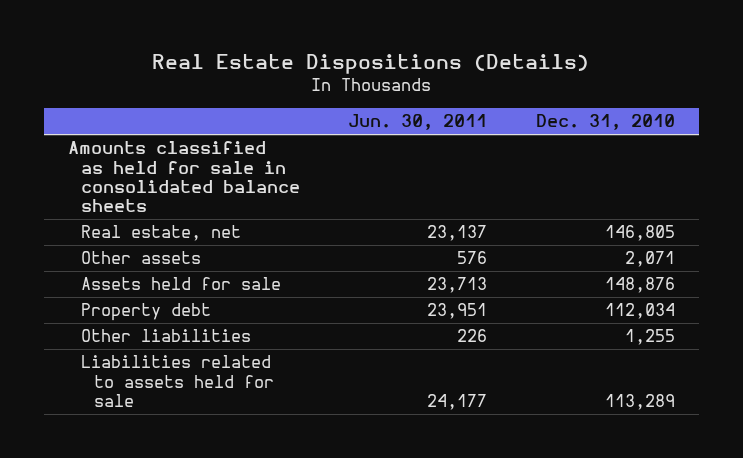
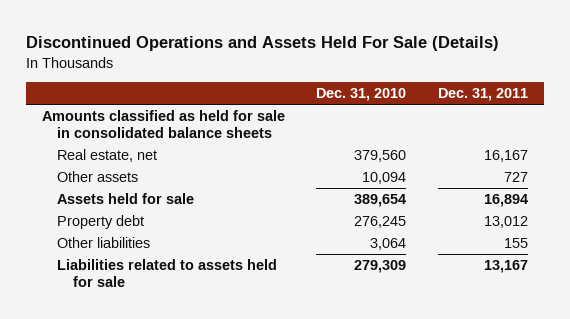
- Real Estate Dispositions (Details)
+ Discontinued Operations and Assets Held For Sale (Details)
- | Jun. 30, 2011 | Dec. 31, 2010
+ | Dec. 31, 2010 | Dec. 31, 2011
- Real estate, net | 23,137 | 146,805
- Other assets | 576 | 2,071
- Assets held for sale | 23,713 | 148,876
- Property debt | 23,951 | 112,034
- Other liabilities | 226 | 1,255
- Liabilities related to assets held for sale | 24,177 | 113,289
+ Real estate, net | 379,560 | 16,167
+ Other assets | 10,094 | 727
+ Assets held for sale | 389,654 | 16,894
+ Property debt | 276,245 | 13,012
+ Other liabilities | 3,064 | 155
+ Liabilities related to assets held for sale | 279,309 | 13,167

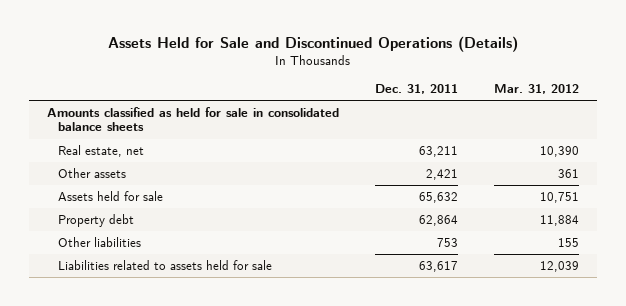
- Discontinued Operations and Assets Held For Sale (Details)
+ Assets Held for Sale and Discontinued Operations (Details)
- | Dec. 31, 2010 | Dec. 31, 2011
+ | Dec. 31, 2011 | Mar. 31, 2012
- Real estate, net | 379,560 | 16,167
- Other assets | 10,094 | 727
- Assets held for sale | 389,654 | 16,894
- Property debt | 276,245 | 13,012
- Other liabilities | 3,064 | 155
- Liabilities related to assets held for sale | 279,309 | 13,167
+ Real estate, net | 63,211 | 10,390
+ Other assets | 2,421 | 361
+ Assets held for sale | 65,632 | 10,751
+ Property debt | 62,864 | 11,884
+ Other liabilities | 753 | 155
+ Liabilities related to assets held for sale | 63,617 | 12,039

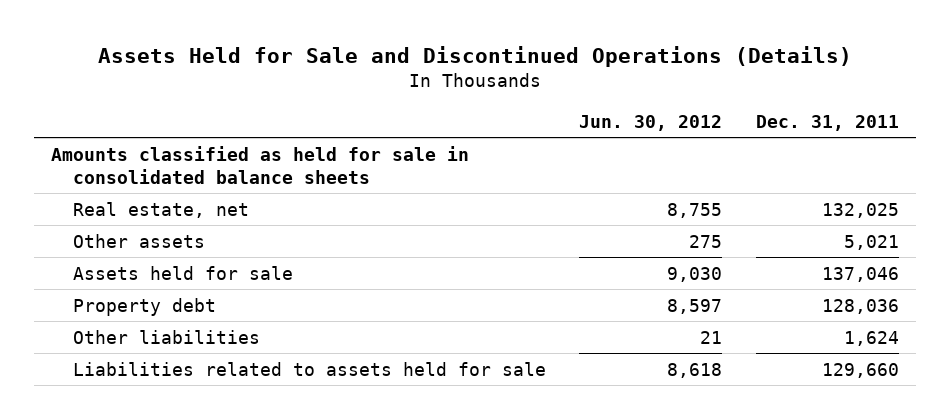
- | Dec. 31, 2011 | Mar. 31, 2012
+ | Jun. 30, 2012 | Dec. 31, 2011
- Real estate, net | 63,211 | 10,390
- Other assets | 2,421 | 361
- Assets held for sale | 65,632 | 10,751
- Property debt | 62,864 | 11,884
- Other liabilities | 753 | 155
- Liabilities related to assets held for sale | 63,617 | 12,039
+ Real estate, net | 8,755 | 132,025
+ Other assets | 275 | 5,021
+ Assets held for sale | 9,030 | 137,046
+ Property debt | 8,597 | 128,036
+ Other liabilities | 21 | 1,624
+ Liabilities related to assets held for sale | 8,618 | 129,660

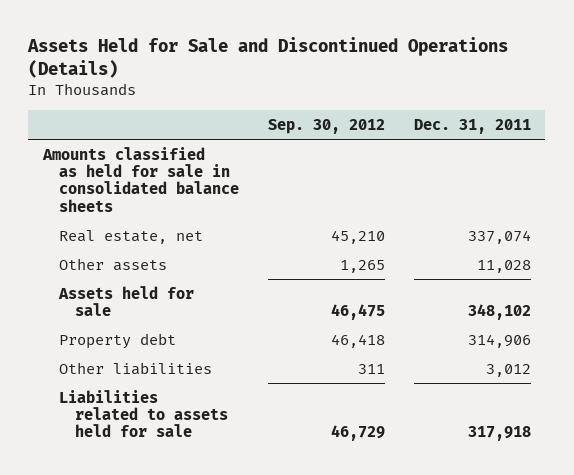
- | Jun. 30, 2012 | Dec. 31, 2011
+ | Sep. 30, 2012 | Dec. 31, 2011
- Real estate, net | 8,755 | 132,025
- Other assets | 275 | 5,021
- Assets held for sale | 9,030 | 137,046
- Property debt | 8,597 | 128,036
- Other liabilities | 21 | 1,624
- Liabilities related to assets held for sale | 8,618 | 129,660
+ Real estate, net | 45,210 | 337,074
+ Other assets | 1,265 | 11,028
+ Assets held for sale | 46,475 | 348,102
+ Property debt | 46,418 | 314,906
+ Other liabilities | 311 | 3,012
+ Liabilities related to assets held for sale | 46,729 | 317,918

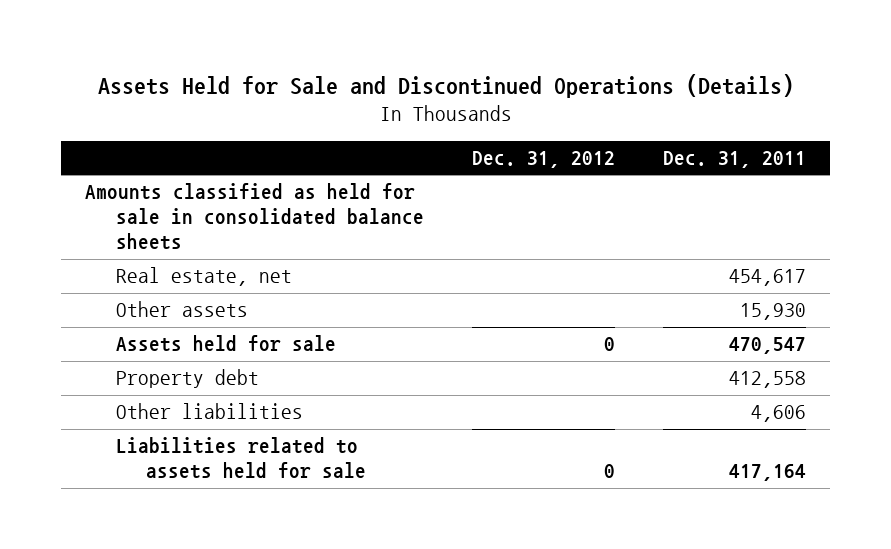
- | Sep. 30, 2012 | Dec. 31, 2011
+ | Dec. 31, 2012 | Dec. 31, 2011
- Real estate, net | 45,210 | 337,074
- Other assets | 1,265 | 11,028
- Assets held for sale | 46,475 | 348,102
- Property debt | 46,418 | 314,906
- Other liabilities | 311 | 3,012
- Liabilities related to assets held for sale | 46,729 | 317,918
+ Real estate, net | | 454,617
+ Other assets | | 15,930
+ Assets held for sale | 0 | 470,547
+ Property debt | | 412,558
+ Other liabilities | | 4,606
+ Liabilities related to assets held for sale | 0 | 417,164

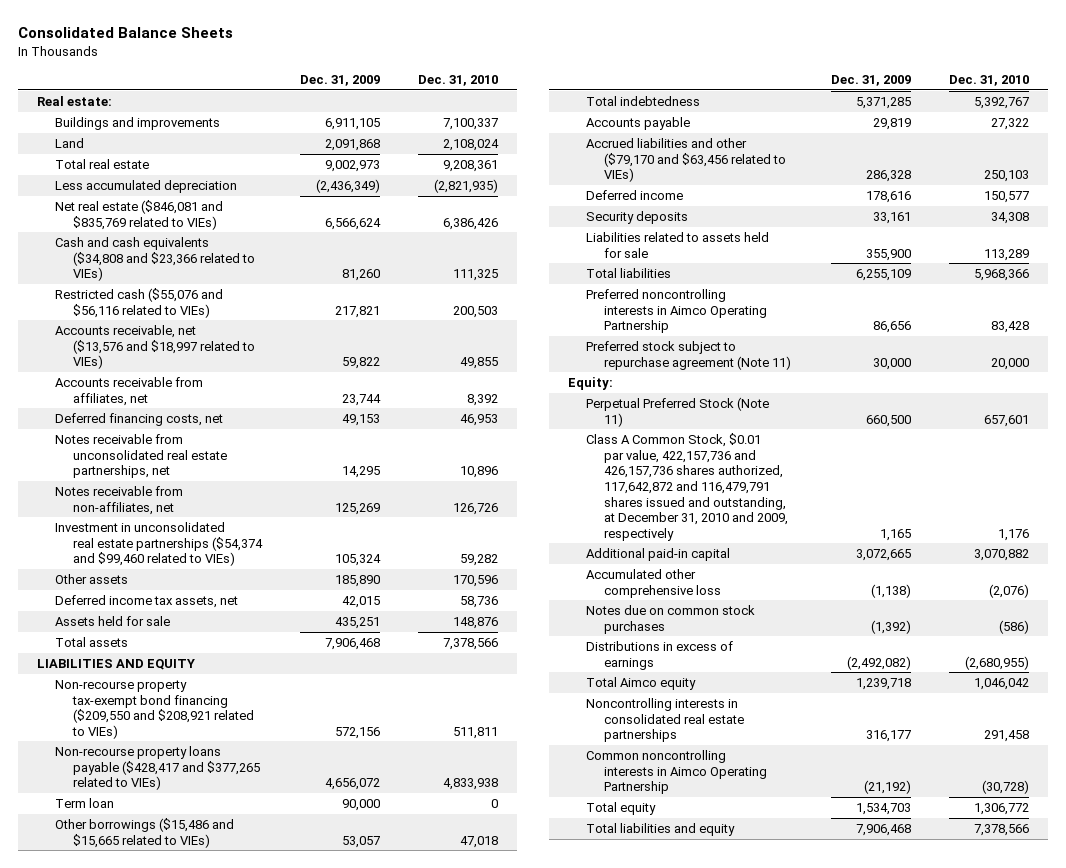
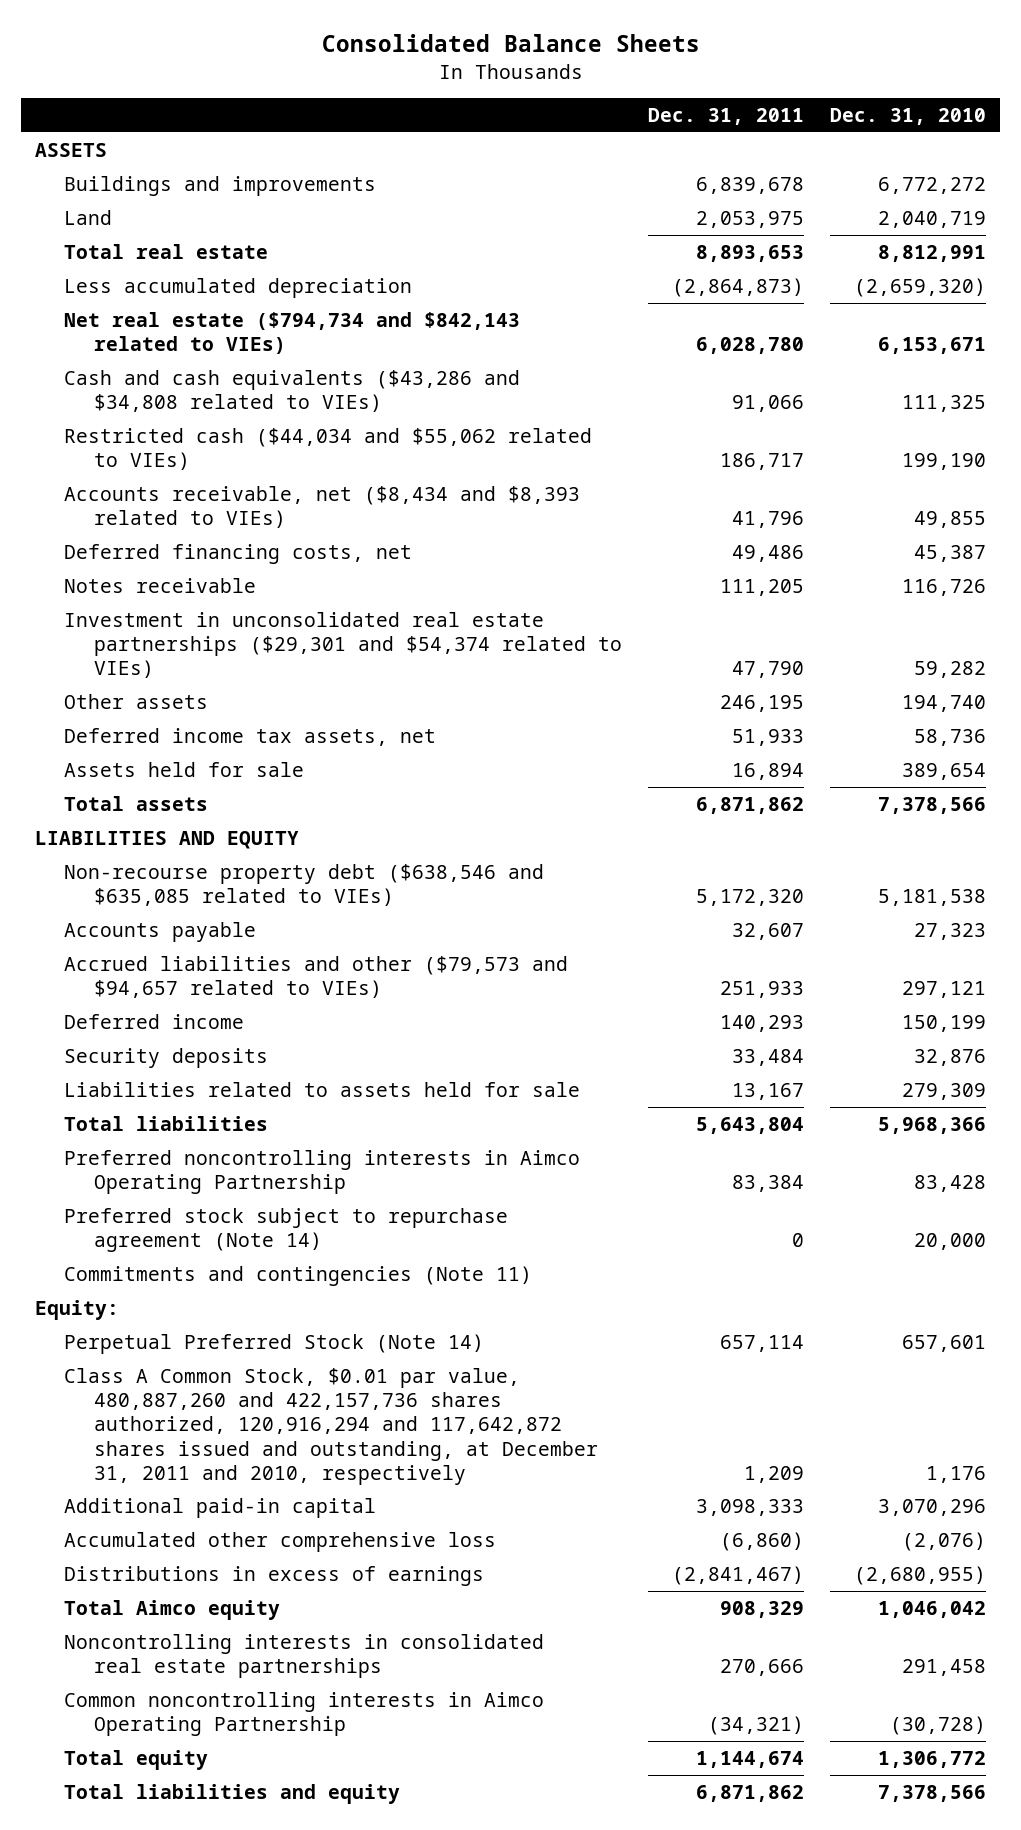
- | Dec. 31, 2009 | Dec. 31, 2010
+ | Dec. 31, 2011 | Dec. 31, 2010
- Real estate:
- Buildings and improvements | 6,911,105 | 7,100,337
- Land | 2,091,868 | 2,108,024
- Total real estate | 9,002,973 | 9,208,361
- Less accumulated depreciation | (2,436,349) | (2,821,935)
- Net real estate ($846,081 and $835,769 related to VIEs) | 6,566,624 | 6,386,426
- Cash and cash equivalents ($34,808 and $23,366 related to VIEs) | 81,260 | 111,325
- Restricted cash ($55,076 and $56,116 related to VIEs) | 217,821 | 200,503
- Accounts receivable, net ($13,576 and $18,997 related to VIEs) | 59,822 | 49,855
- Accounts receivable from affiliates, net | 23,744 | 8,392
- Deferred financing costs, net | 49,153 | 46,953
- Notes receivable from unconsolidated real estate partnerships, net | 14,295 | 10,896
- Notes receivable from non-affiliates, net | 125,269 | 126,726
- Investment in unconsolidated real estate partnerships ($54,374 and $99,460 related to VIEs) | 105,324 | 59,282
- Other assets | 185,890 | 170,596
+ ASSETS
+ Buildings and improvements | 6,839,678 | 6,772,272
+ Land | 2,053,975 | 2,040,719
+ Total real estate | 8,893,653 | 8,812,991
+ Less accumulated depreciation | (2,864,873) | (2,659,320)
+ Net real estate ($794,734 and $842,143 related to VIEs) | 6,028,780 | 6,153,671
+ Cash and cash equivalents ($43,286 and $34,808 related to VIEs) | 91,066 | 111,325
+ Restricted cash ($44,034 and $55,062 related to VIEs) | 186,717 | 199,190
+ Accounts receivable, net ($8,434 and $8,393 related to VIEs) | 41,796 | 49,855
+ Deferred financing costs, net | 49,486 | 45,387
+ Notes receivable | 111,205 | 116,726
+ Investment in unconsolidated real estate partnerships ($29,301 and $54,374 related to VIEs) | 47,790 | 59,282
+ Other assets | 246,195 | 194,740
- Assets held for sale | 435,251 | 148,876
+ Assets held for sale | 16,894 | 389,654
- Non-recourse property tax-exempt bond financing ($209,550 and $208,921 related to VIEs) | 572,156 | 511,811
- Non-recourse property loans payable ($428,417 and $377,265 related to VIEs) | 4,656,072 | 4,833,938
- Term loan | 90,000 | 0
- Other borrowings ($15,486 and $15,665 related to VIEs) | 53,057 | 47,018
- Total indebtedness | 5,371,285 | 5,392,767
- Accounts payable | 29,819 | 27,322
- Accrued liabilities and other ($79,170 and $63,456 related to VIEs) | 286,328 | 250,103
- Deferred income | 178,616 | 150,577
- Security deposits | 33,161 | 34,308
- Liabilities related to assets held for sale | 355,900 | 113,289
+ Non-recourse property debt ($638,546 and $635,085 related to VIEs) | 5,172,320 | 5,181,538
+ Accounts payable | 32,607 | 27,323
+ Accrued liabilities and other ($79,573 and $94,657 related to VIEs) | 251,933 | 297,121
+ Deferred income | 140,293 | 150,199
+ Security deposits | 33,484 | 32,876
+ Liabilities related to assets held for sale | 13,167 | 279,309
- Preferred stock subject to repurchase agreement (Note 11) | 30,000 | 20,000
+ Preferred stock subject to repurchase agreement (Note 14) | 0 | 20,000
+ Commitments and contingencies (Note 11)
- Perpetual Preferred Stock (Note 11) | 660,500 | 657,601
- Class A Common Stock, $0.01 par value, 422,157,736 and 426,157,736 shares authorized, 117,642,872 and 116,479,791 shares issued and outstanding, at December 31, 2010 and 2009, respectively | 1,165 | 1,176
- Additional paid-in capital | 3,072,665 | 3,070,882
+ Perpetual Preferred Stock (Note 14) | 657,114 | 657,601
+ Class A Common Stock, $0.01 par value, 480,887,260 and 422,157,736 shares authorized, 120,916,294 and 117,642,872 shares issued and outstanding, at December 31, 2011 and 2010, respectively | 1,209 | 1,176
+ Additional paid-in capital | 3,098,333 | 3,070,296
- Notes due on common stock purchases | (1,392) | (586)

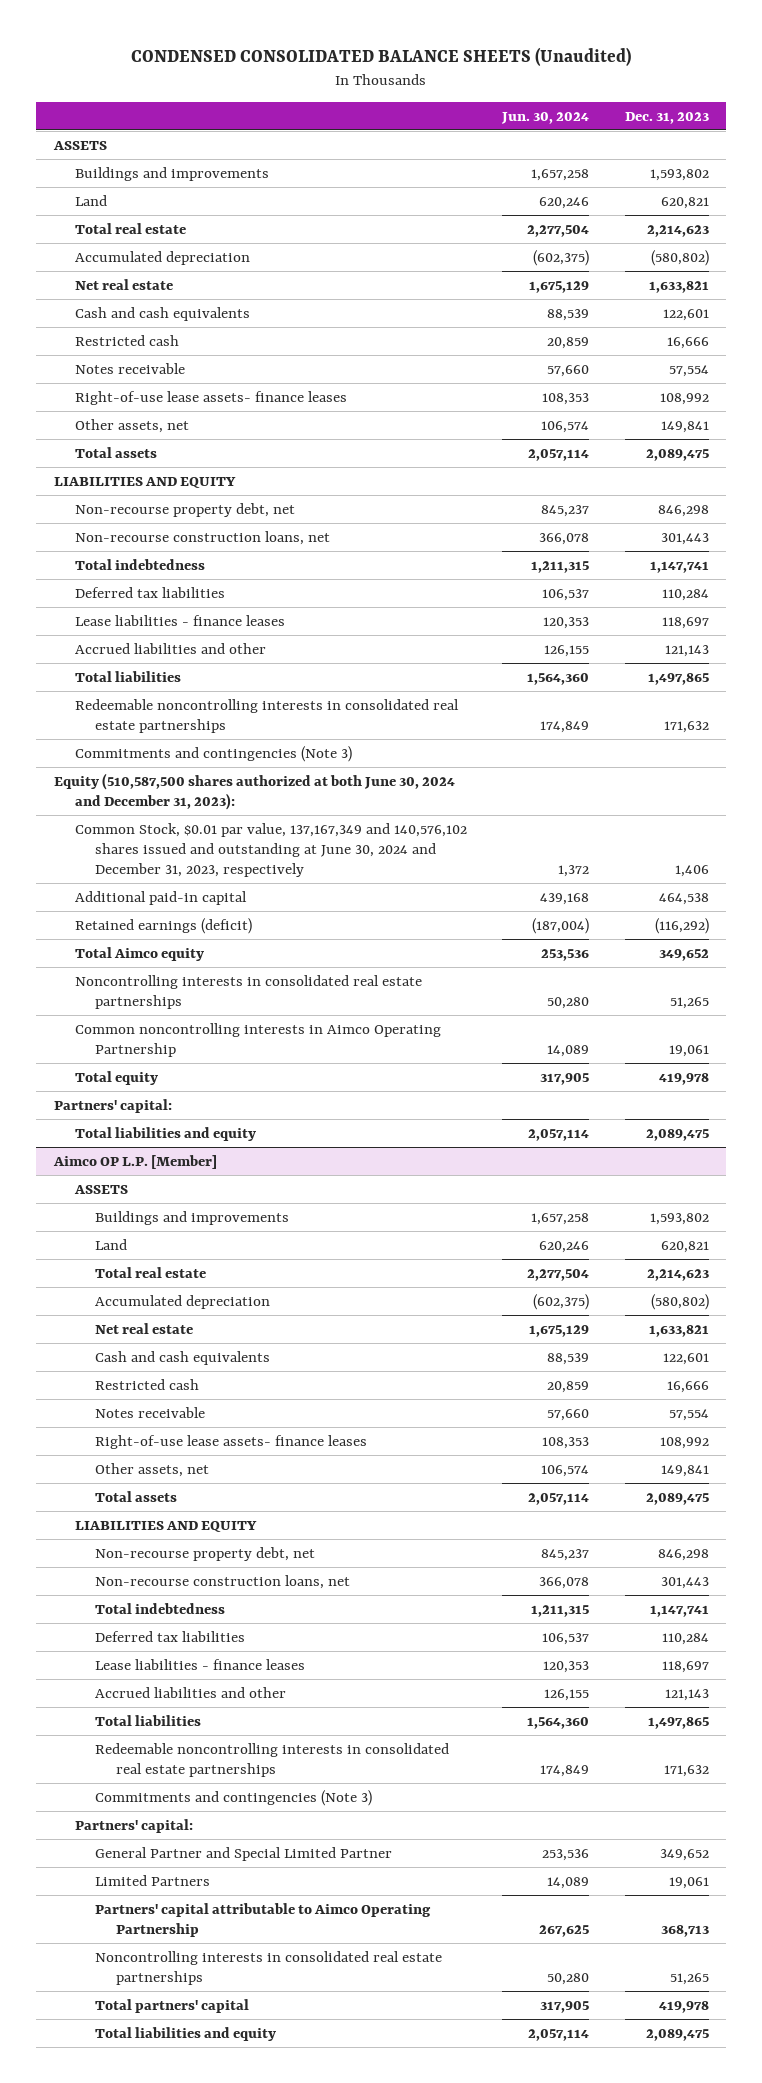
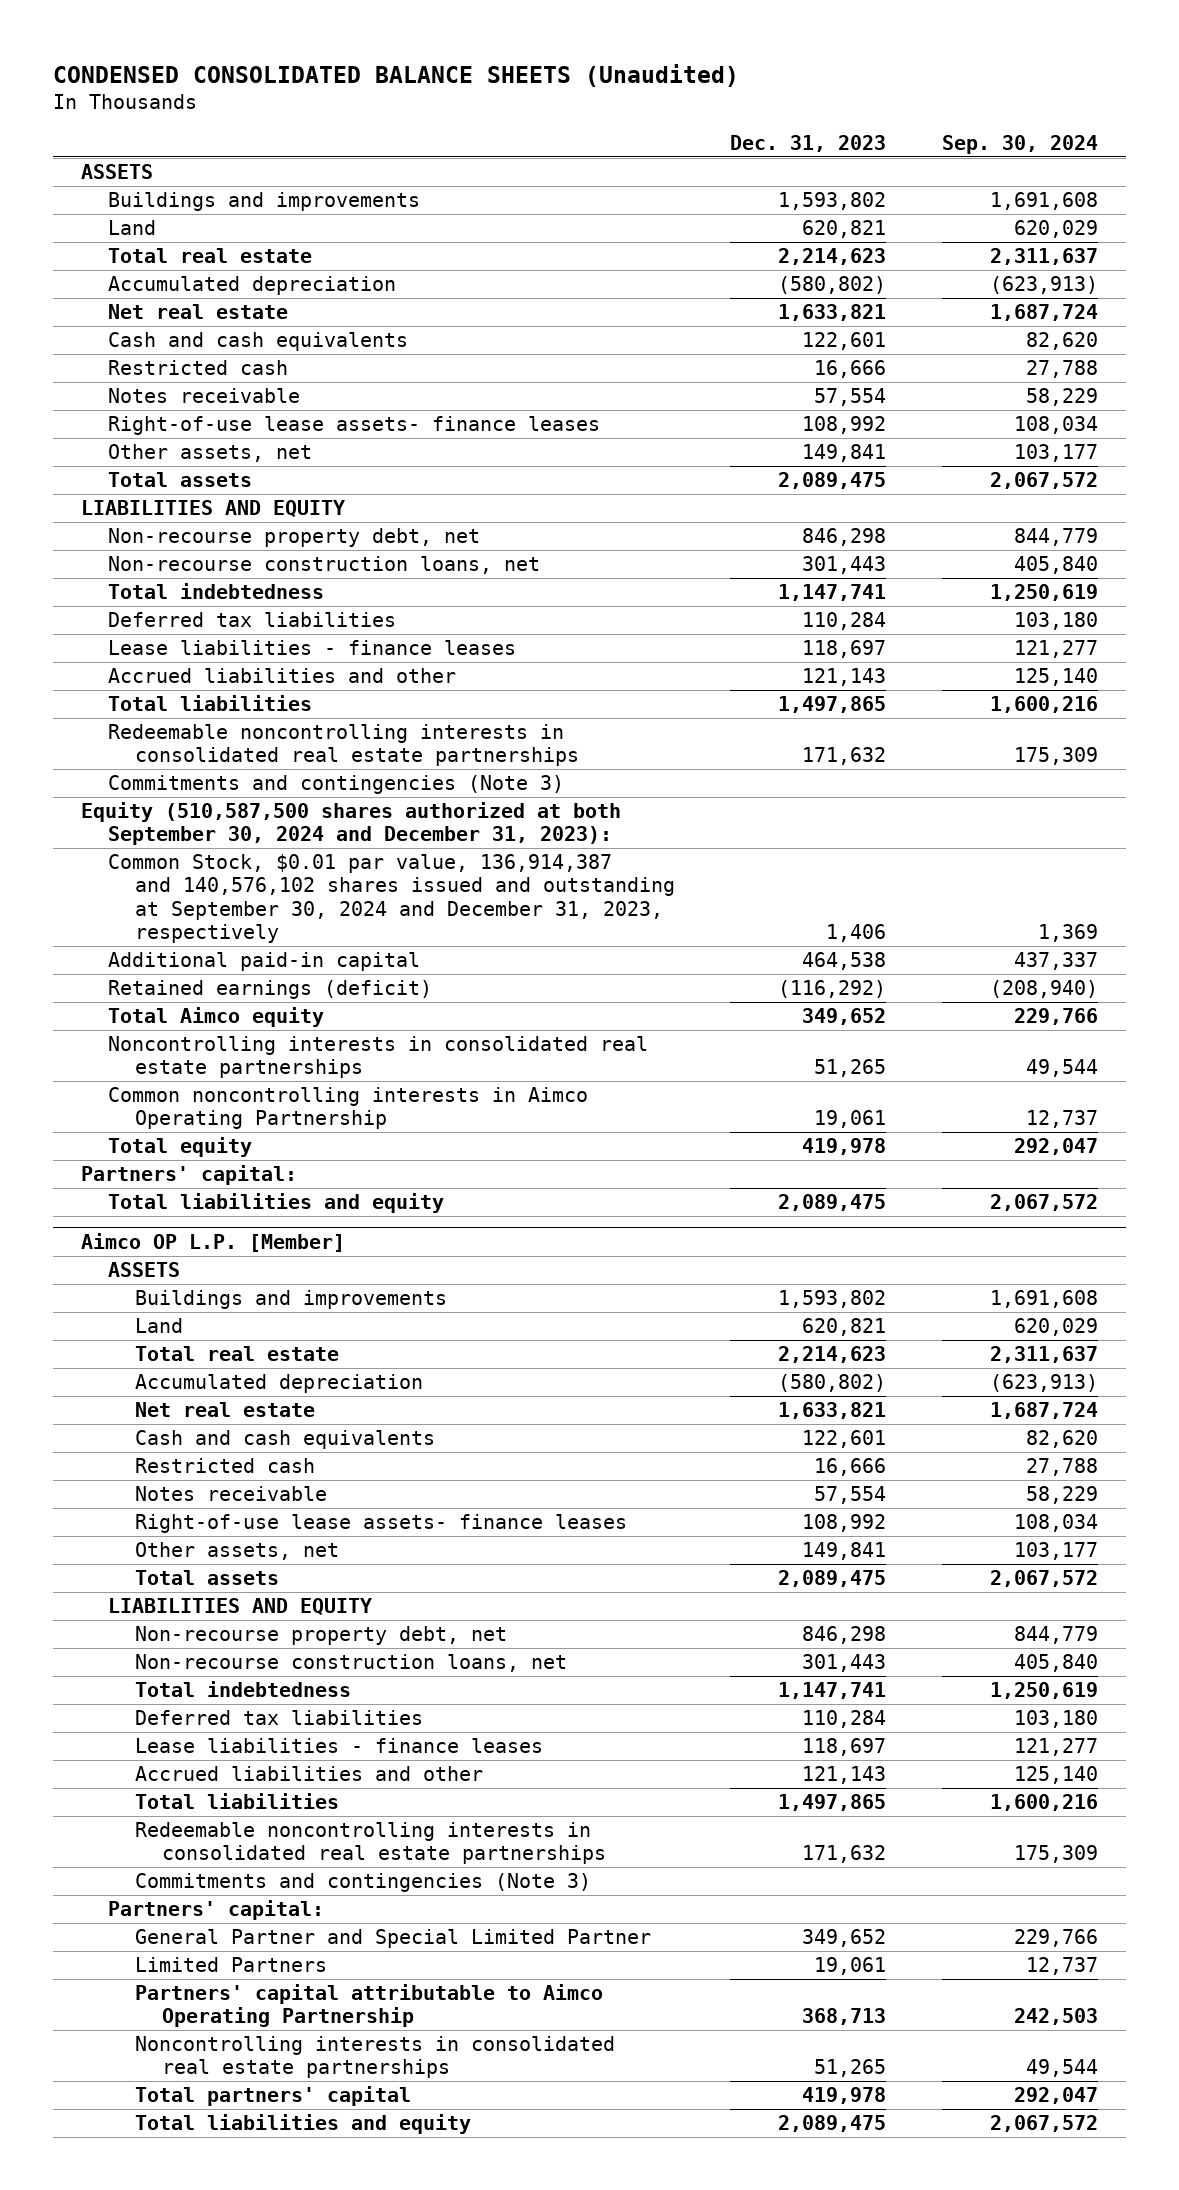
- | Jun. 30, 2024 | Dec. 31, 2023
+ | Dec. 31, 2023 | Sep. 30, 2024
- Equity (510,587,500 shares authorized at both June 30, 2024 and December 31, 2023):
- Common Stock, $0.01 par value, 137,167,349 and 140,576,102 shares issued and outstanding at June 30, 2024 and December 31, 2023, respectively | 1,372 | 1,406
+ Equity (510,587,500 shares authorized at both September 30, 2024 and December 31, 2023):
+ Common Stock, $0.01 par value, 136,914,387 and 140,576,102 shares issued and outstanding at September 30, 2024 and December 31, 2023, respectively | 1,406 | 1,369

